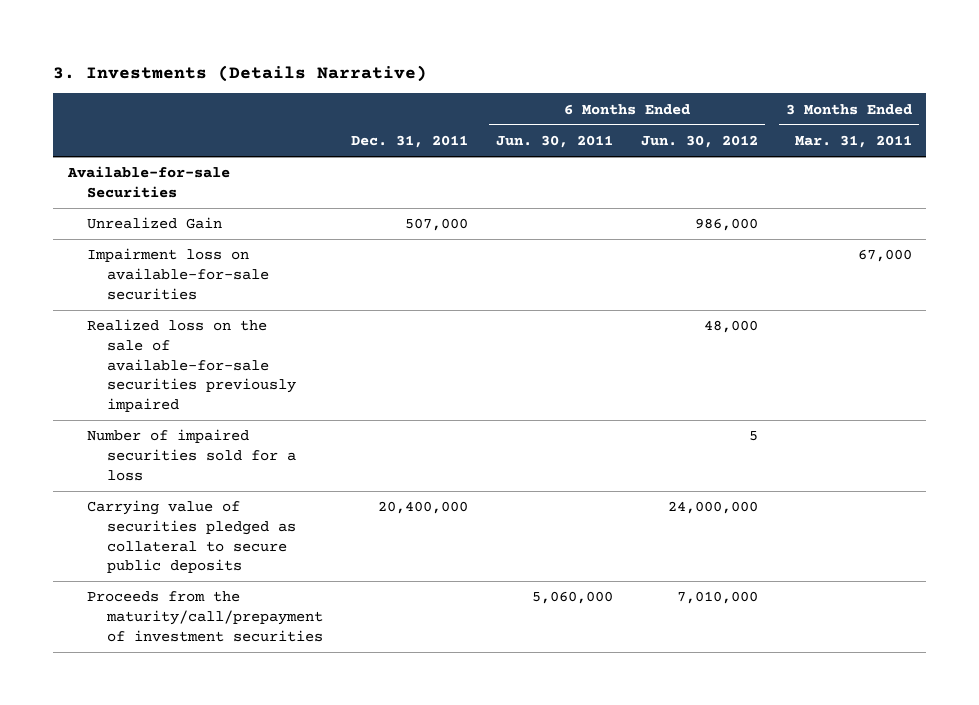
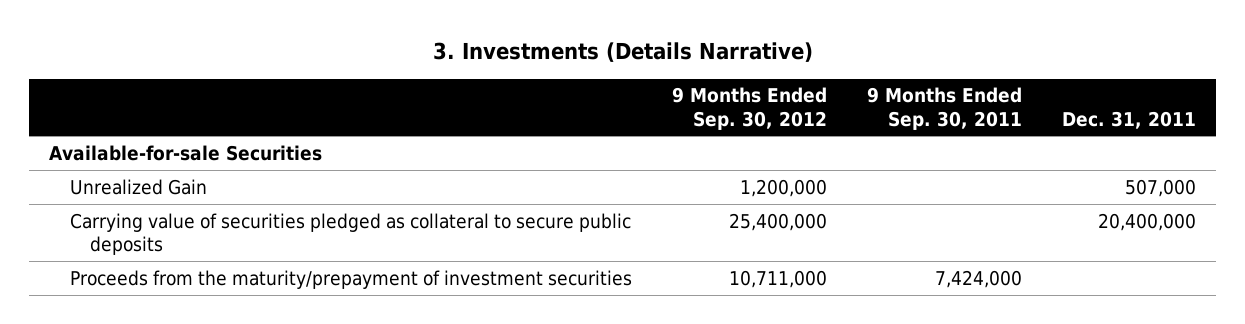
- | Dec. 31, 2011 | 6 Months Ended Jun. 30, 2011 | 6 Months Ended Jun. 30, 2012 | 3 Months Ended Mar. 31, 2011
+ | 9 Months Ended Sep. 30, 2012 | 9 Months Ended Sep. 30, 2011 | Dec. 31, 2011
- Impairment loss on available-for-sale securities | | | | 67,000
- Realized loss on the sale of available-for-sale securities previously impaired | | | 48,000 |
- Number of impaired securities sold for a loss | | | 5 |
- Proceeds from the maturity/call/prepayment of investment securities | | 5,060,000 | 7,010,000 |
+ Proceeds from the maturity/prepayment of investment securities | 10,711,000 | 7,424,000 |

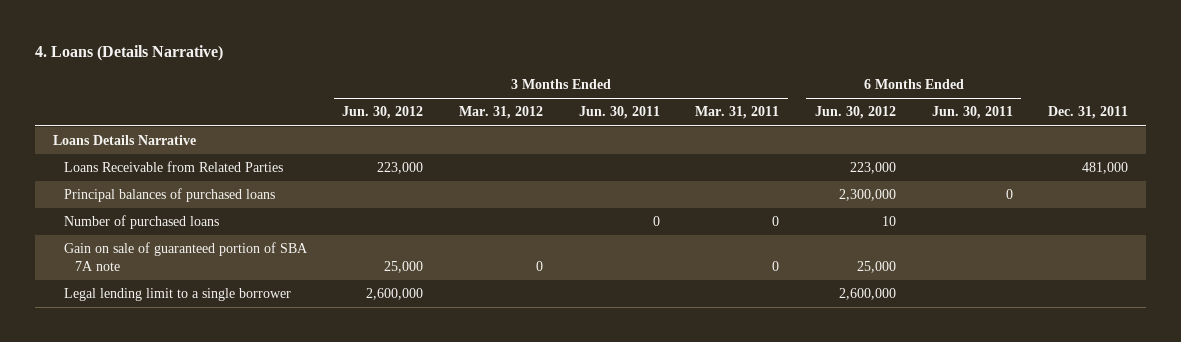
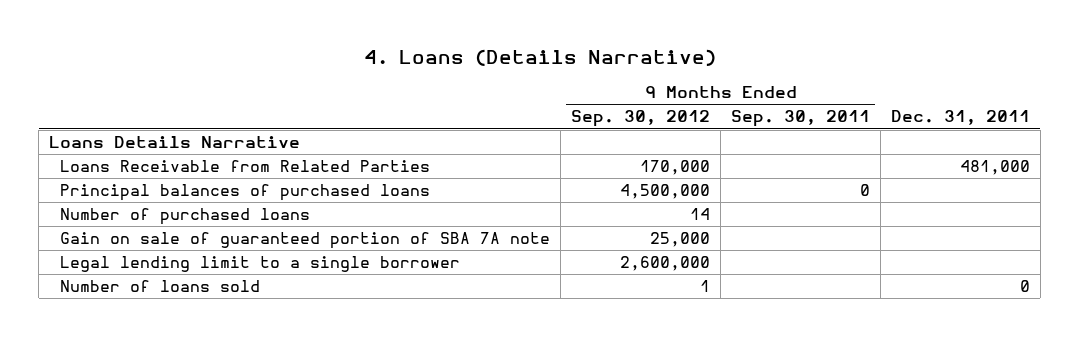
- | 3 Months Ended Jun. 30, 2012 | 3 Months Ended Mar. 31, 2012 | 3 Months Ended Jun. 30, 2011 | 3 Months Ended Mar. 31, 2011 | 6 Months Ended Jun. 30, 2012 | 6 Months Ended Jun. 30, 2011 | Dec. 31, 2011
+ | 9 Months Ended Sep. 30, 2012 | 9 Months Ended Sep. 30, 2011 | Dec. 31, 2011
+ Number of loans sold | 1 | | 0

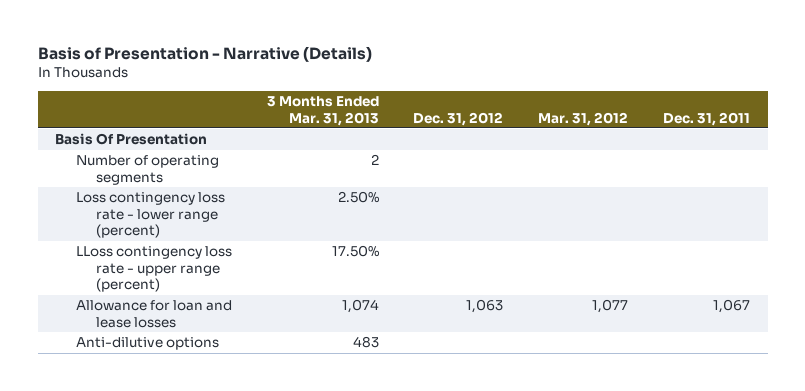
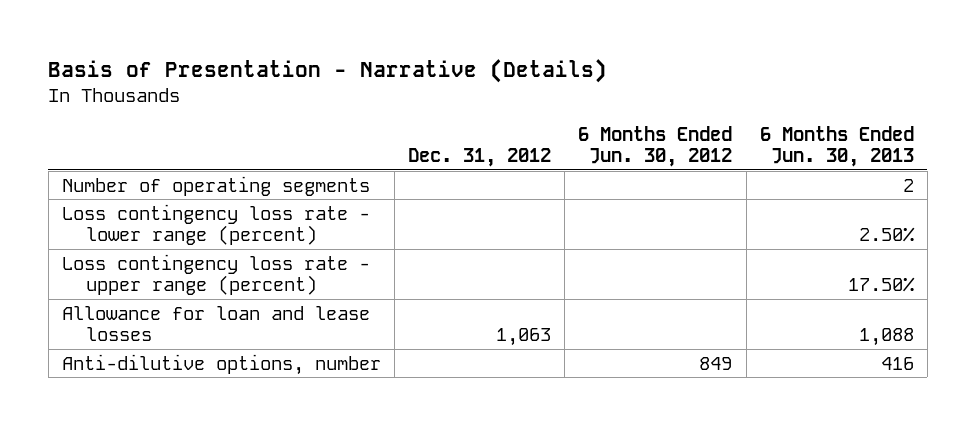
- | 3 Months Ended Mar. 31, 2013 | Dec. 31, 2012 | Mar. 31, 2012 | Dec. 31, 2011
+ | Dec. 31, 2012 | 6 Months Ended Jun. 30, 2012 | 6 Months Ended Jun. 30, 2013
- Basis Of Presentation
- LLoss contingency loss rate - upper range (percent) | 17.50% | | |
+ Loss contingency loss rate - upper range (percent) | | | 17.50%
- Anti-dilutive options | 483 | | |
+ Anti-dilutive options, number | | 849 | 416

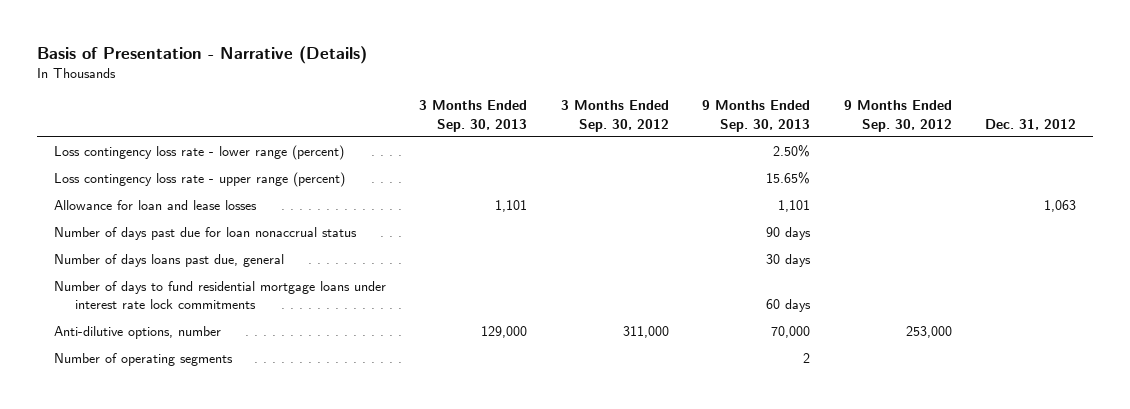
- | Dec. 31, 2012 | 6 Months Ended Jun. 30, 2012 | 6 Months Ended Jun. 30, 2013
+ | 3 Months Ended Sep. 30, 2013 | 3 Months Ended Sep. 30, 2012 | 9 Months Ended Sep. 30, 2013 | 9 Months Ended Sep. 30, 2012 | Dec. 31, 2012
+ Number of days past due for loan nonaccrual status | | | 90 days | |
+ Number of days loans past due, general | | | 30 days | |
+ Number of days to fund residential mortgage loans under interest rate lock commitments | | | 60 days | |
moved down: Number of operating segments | | | 2 | |

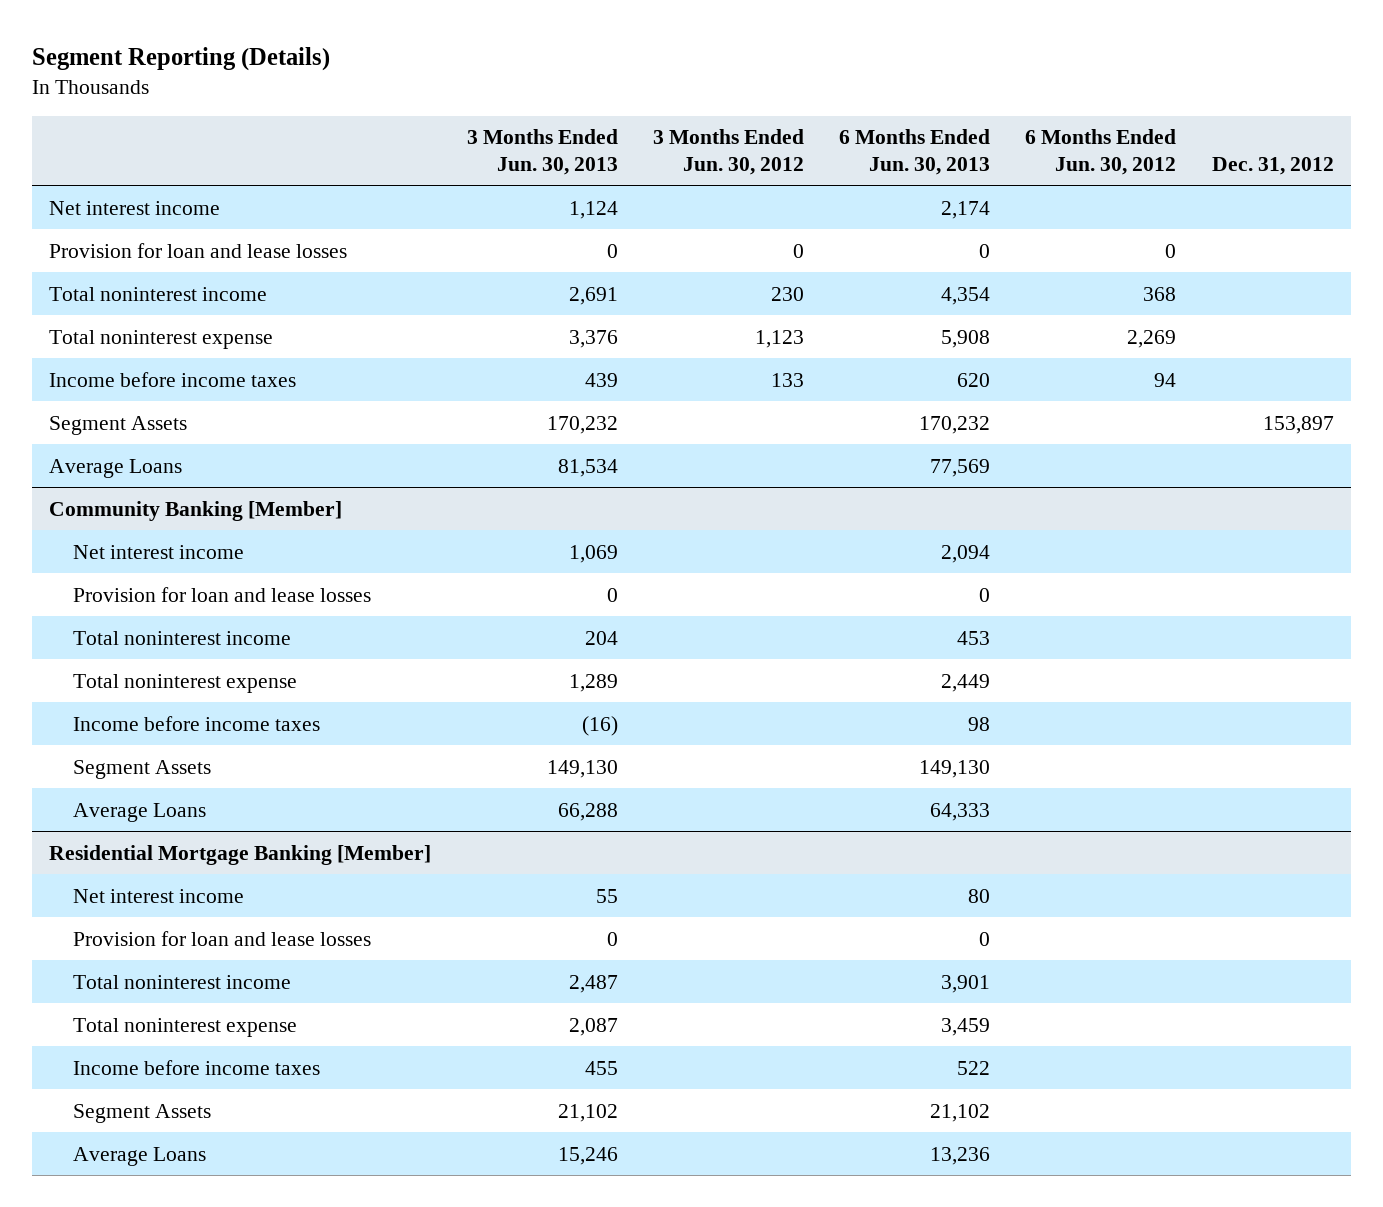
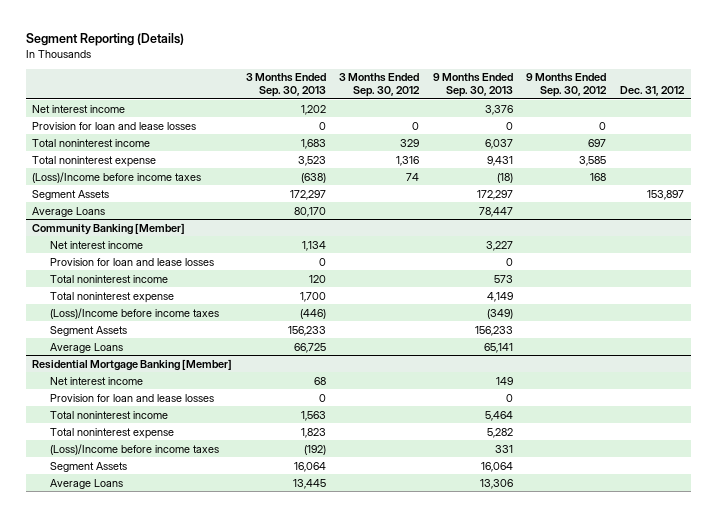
- | 3 Months Ended Jun. 30, 2013 | 3 Months Ended Jun. 30, 2012 | 6 Months Ended Jun. 30, 2013 | 6 Months Ended Jun. 30, 2012 | Dec. 31, 2012
+ | 3 Months Ended Sep. 30, 2013 | 3 Months Ended Sep. 30, 2012 | 9 Months Ended Sep. 30, 2013 | 9 Months Ended Sep. 30, 2012 | Dec. 31, 2012
- Income before income taxes | 439 | 133 | 620 | 94 |
+ (Loss)/Income before income taxes | (638) | 74 | (18) | 168 |
@ Community Banking [Member]
- Income before income taxes | (16) | | 98 | |
+ (Loss)/Income before income taxes | (446) | | (349) | |
@ Residential Mortgage Banking [Member]
- Income before income taxes | 455 | | 522 | |
+ (Loss)/Income before income taxes | (192) | | 331 | |

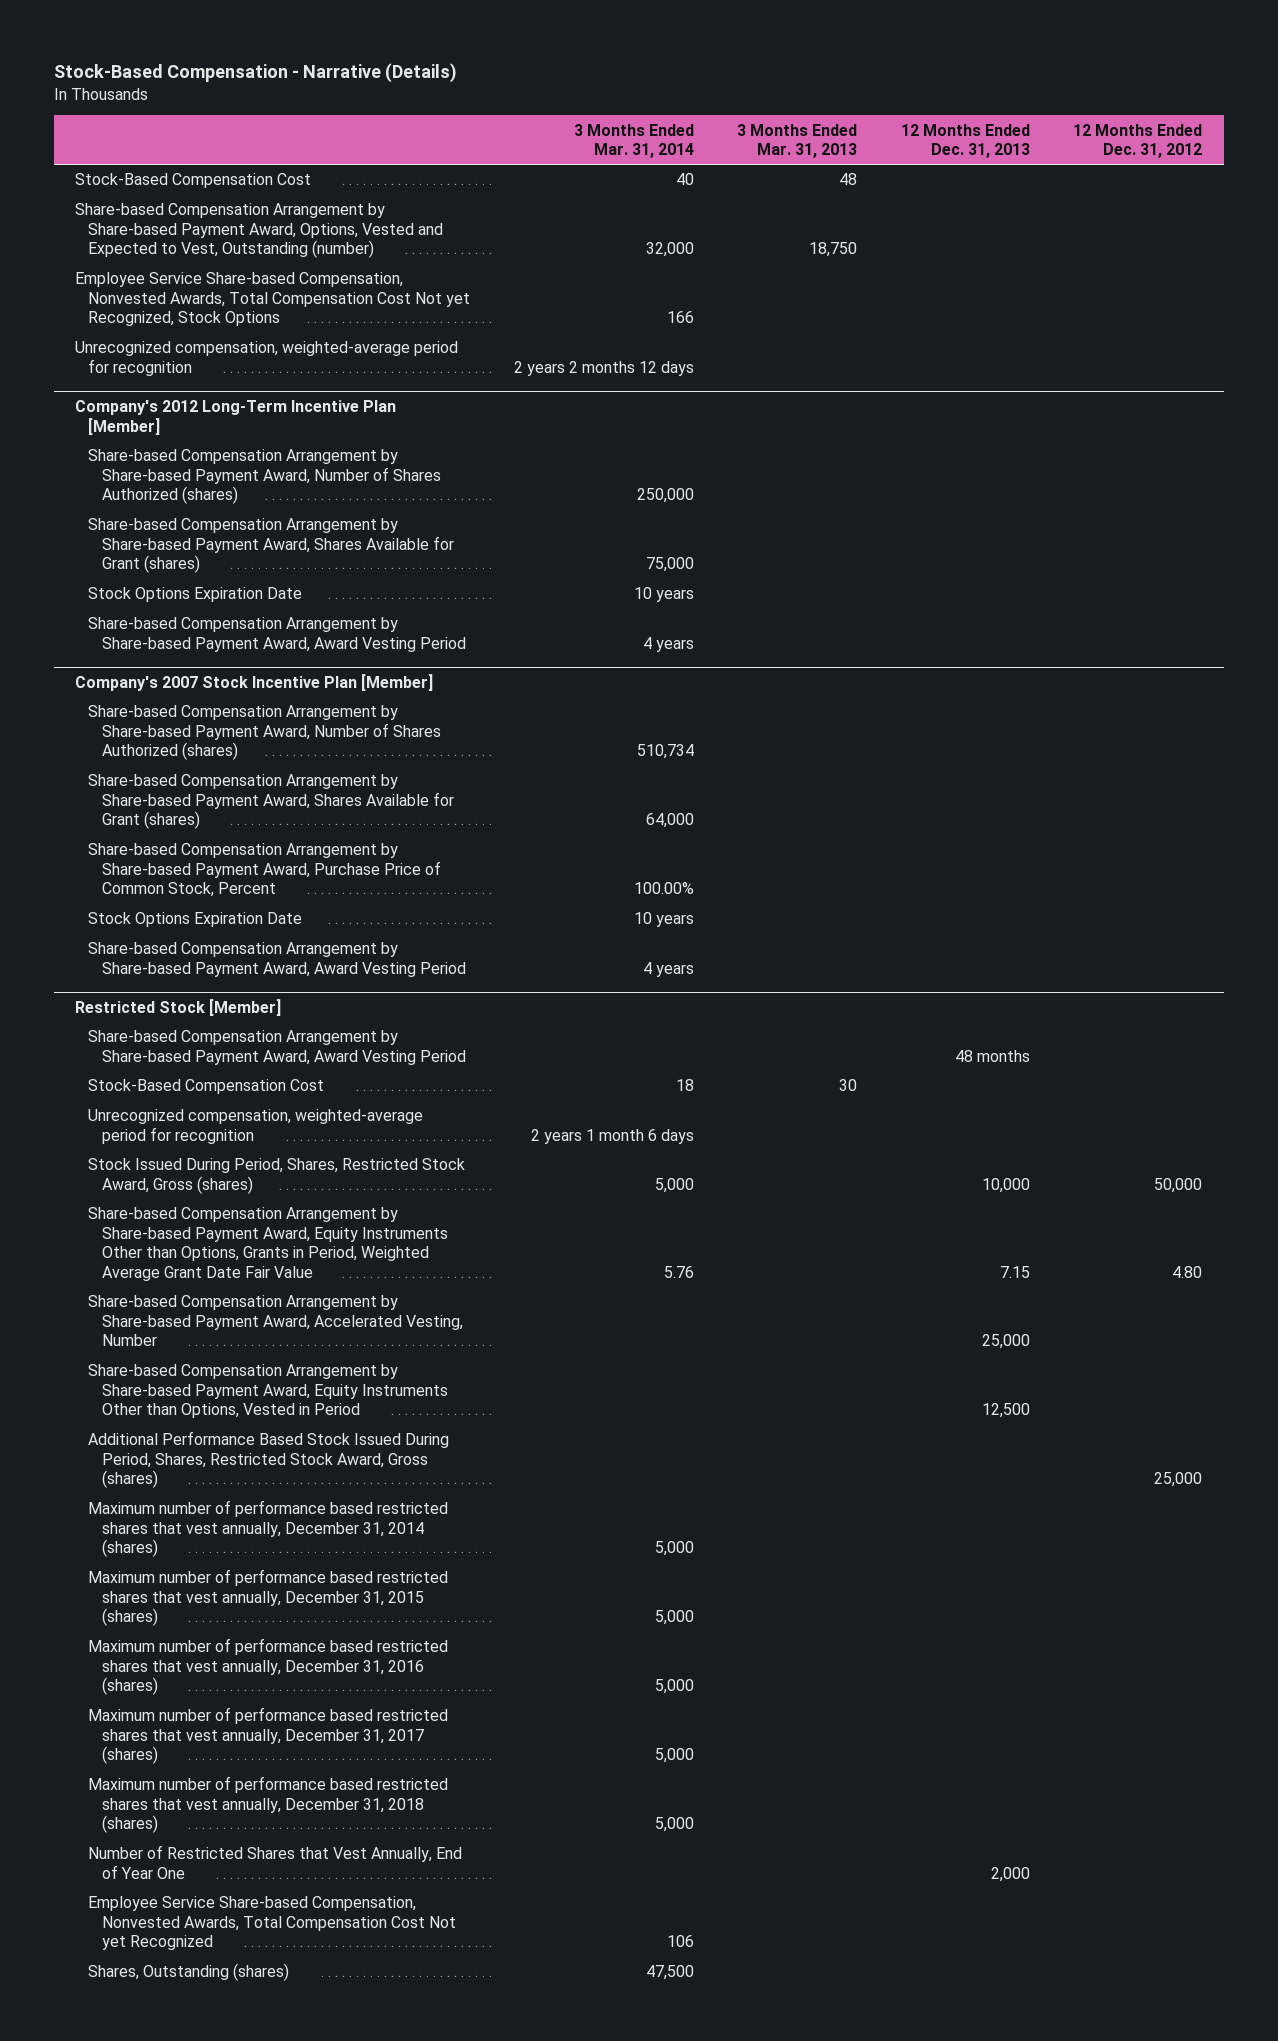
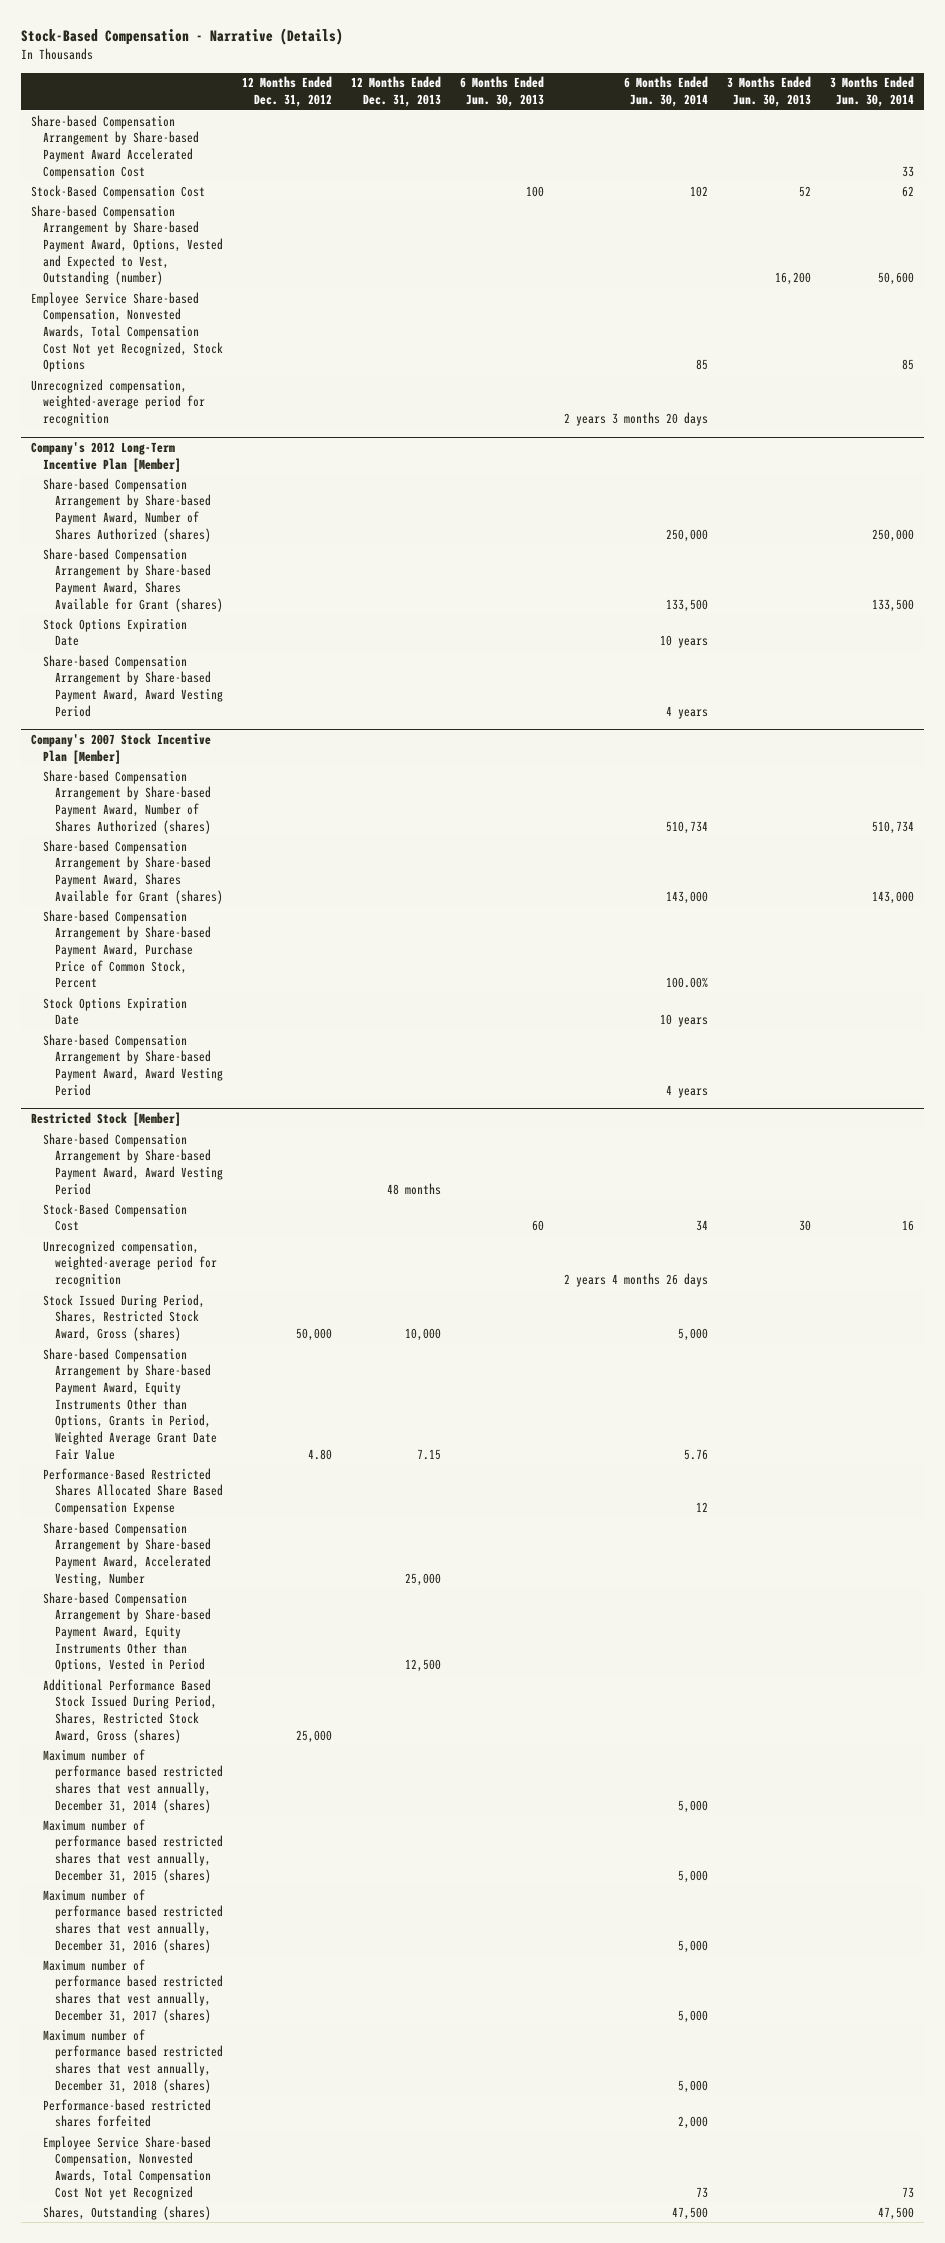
- | 3 Months Ended Mar. 31, 2014 | 3 Months Ended Mar. 31, 2013 | 12 Months Ended Dec. 31, 2013 | 12 Months Ended Dec. 31, 2012
+ | 12 Months Ended Dec. 31, 2012 | 12 Months Ended Dec. 31, 2013 | 6 Months Ended Jun. 30, 2013 | 6 Months Ended Jun. 30, 2014 | 3 Months Ended Jun. 30, 2013 | 3 Months Ended Jun. 30, 2014
+ Share-based Compensation Arrangement by Share-based Payment Award Accelerated Compensation Cost | | | | | | 33
@ Restricted Stock [Member]
+ Performance-Based Restricted Shares Allocated Share Based Compensation Expense | | | | 12 | |
- Number of Restricted Shares that Vest Annually, End of Year One | | | 2,000 |
+ Performance-based restricted shares forfeited | | | | 2,000 | |

